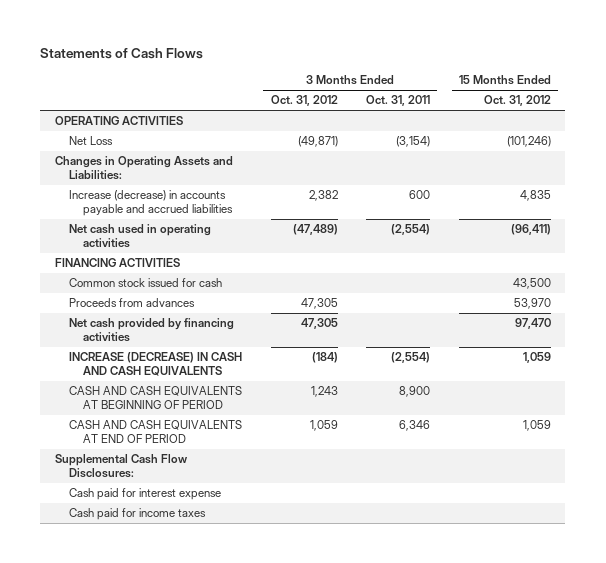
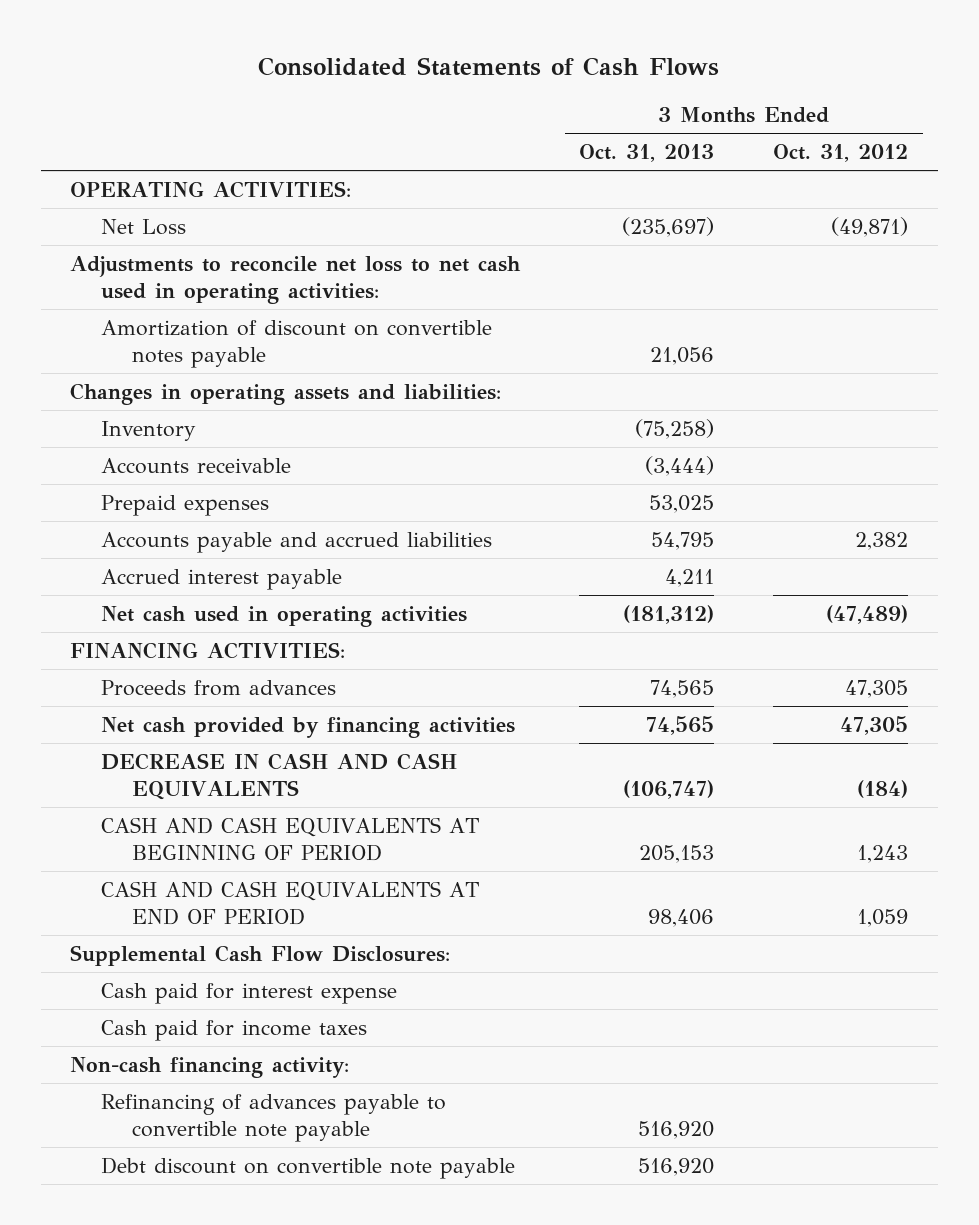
- Statements of Cash Flows
+ Consolidated Statements of Cash Flows
- | 3 Months Ended Oct. 31, 2012 | 3 Months Ended Oct. 31, 2011 | 15 Months Ended Oct. 31, 2012
+ | 3 Months Ended Oct. 31, 2013 | 3 Months Ended Oct. 31, 2012
- OPERATING ACTIVITIES
+ OPERATING ACTIVITIES:
- Changes in Operating Assets and Liabilities:
- Increase (decrease) in accounts payable and accrued liabilities | 2,382 | 600 | 4,835
+ Adjustments to reconcile net loss to net cash used in operating activities:
+ Amortization of discount on convertible notes payable | 21,056 |
+ Changes in operating assets and liabilities:
+ Inventory | (75,258) |
+ Accounts receivable | (3,444) |
+ Prepaid expenses | 53,025 |
+ Accounts payable and accrued liabilities | 54,795 | 2,382
+ Accrued interest payable | 4,211 |
- FINANCING ACTIVITIES
- Common stock issued for cash | | | 43,500
+ FINANCING ACTIVITIES:
- INCREASE (DECREASE) IN CASH AND CASH EQUIVALENTS | (184) | (2,554) | 1,059
+ DECREASE IN CASH AND CASH EQUIVALENTS | (106,747) | (184)
+ Non-cash financing activity:
+ Refinancing of advances payable to convertible note payable | 516,920 |
+ Debt discount on convertible note payable | 516,920 |

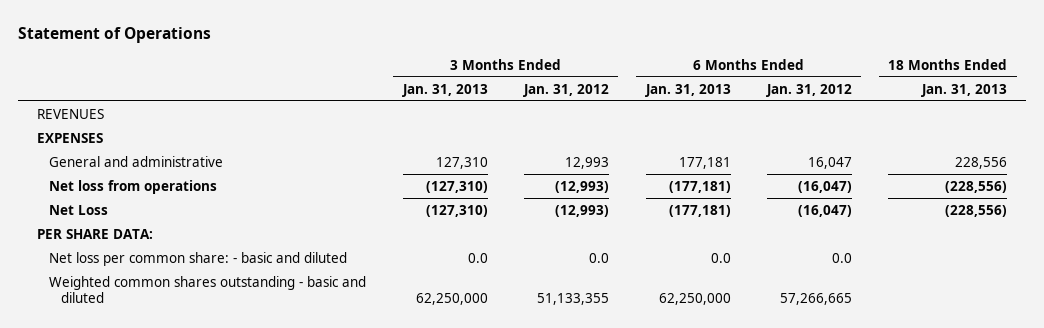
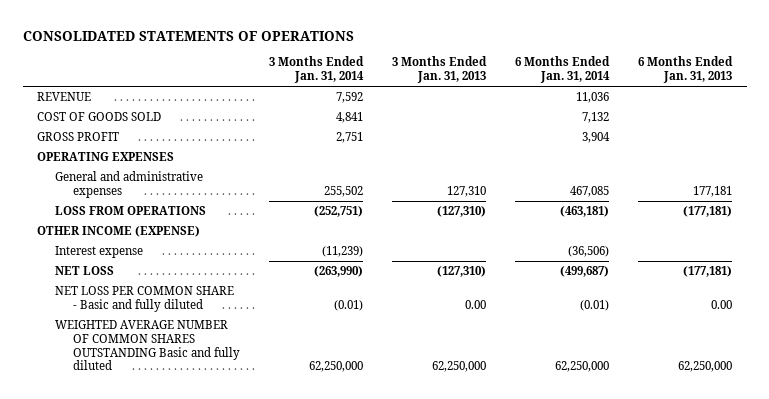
- Statement of Operations
+ CONSOLIDATED STATEMENTS OF OPERATIONS
- | 3 Months Ended Jan. 31, 2013 | 3 Months Ended Jan. 31, 2012 | 6 Months Ended Jan. 31, 2013 | 6 Months Ended Jan. 31, 2012 | 18 Months Ended Jan. 31, 2013
+ | 3 Months Ended Jan. 31, 2014 | 3 Months Ended Jan. 31, 2013 | 6 Months Ended Jan. 31, 2014 | 6 Months Ended Jan. 31, 2013
- REVENUES
- EXPENSES
- General and administrative | 127,310 | 12,993 | 177,181 | 16,047 | 228,556
- Net loss from operations | (127,310) | (12,993) | (177,181) | (16,047) | (228,556)
- Net Loss | (127,310) | (12,993) | (177,181) | (16,047) | (228,556)
- PER SHARE DATA:
- Net loss per common share: - basic and diluted | 0.0 | 0.0 | 0.0 | 0.0 |
- Weighted common shares outstanding - basic and diluted | 62,250,000 | 51,133,355 | 62,250,000 | 57,266,665 |
+ REVENUE | 7,592 | | 11,036 |
+ COST OF GOODS SOLD | 4,841 | | 7,132 |
+ GROSS PROFIT | 2,751 | | 3,904 |
+ OPERATING EXPENSES
+ General and administrative expenses | 255,502 | 127,310 | 467,085 | 177,181
+ LOSS FROM OPERATIONS | (252,751) | (127,310) | (463,181) | (177,181)
+ OTHER INCOME (EXPENSE)
+ Interest expense | (11,239) | | (36,506) |
+ NET LOSS | (263,990) | (127,310) | (499,687) | (177,181)
+ NET LOSS PER COMMON SHARE - Basic and fully diluted | (0.01) | 0.00 | (0.01) | 0.00
+ WEIGHTED AVERAGE NUMBER OF COMMON SHARES OUTSTANDING Basic and fully diluted | 62,250,000 | 62,250,000 | 62,250,000 | 62,250,000

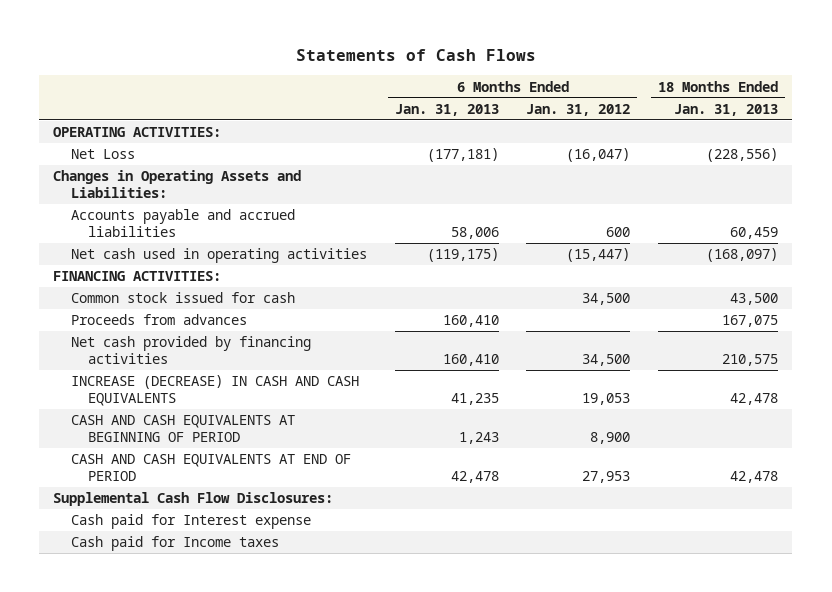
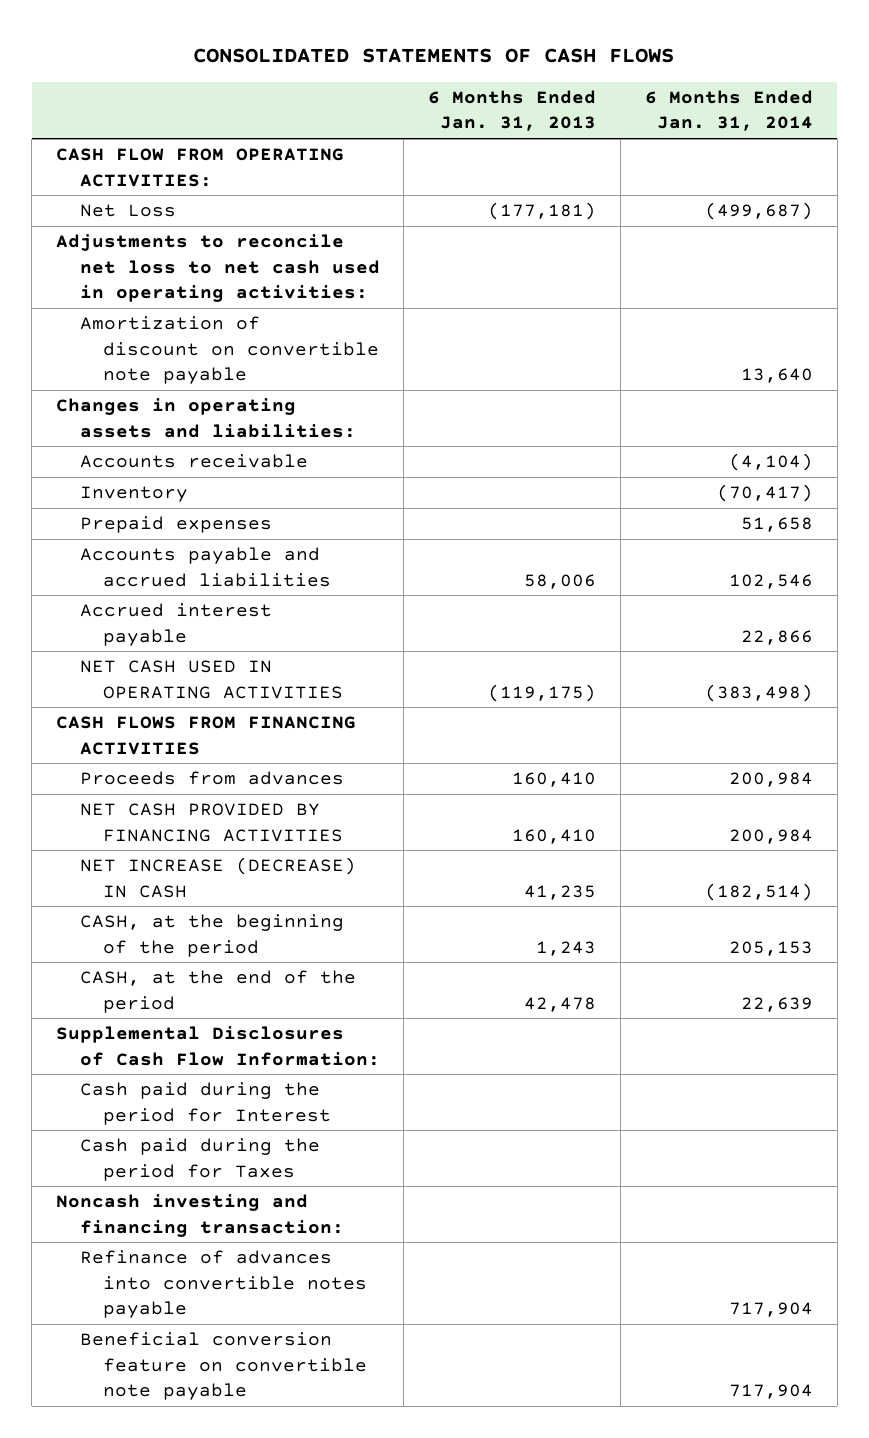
- Statements of Cash Flows
+ CONSOLIDATED STATEMENTS OF CASH FLOWS
- | 6 Months Ended Jan. 31, 2013 | 6 Months Ended Jan. 31, 2012 | 18 Months Ended Jan. 31, 2013
+ | 6 Months Ended Jan. 31, 2013 | 6 Months Ended Jan. 31, 2014
- OPERATING ACTIVITIES:
+ CASH FLOW FROM OPERATING ACTIVITIES:
- Changes in Operating Assets and Liabilities:
+ Adjustments to reconcile net loss to net cash used in operating activities:
+ Amortization of discount on convertible note payable | | 13,640
+ Changes in operating assets and liabilities:
+ Accounts receivable | | (4,104)
+ Inventory | | (70,417)
+ Prepaid expenses | | 51,658
- Net cash used in operating activities | (119,175) | (15,447) | (168,097)
- FINANCING ACTIVITIES:
- Common stock issued for cash | | 34,500 | 43,500
+ Accrued interest payable | | 22,866
+ NET CASH USED IN OPERATING ACTIVITIES | (119,175) | (383,498)
+ CASH FLOWS FROM FINANCING ACTIVITIES
- Net cash provided by financing activities | 160,410 | 34,500 | 210,575
- INCREASE (DECREASE) IN CASH AND CASH EQUIVALENTS | 41,235 | 19,053 | 42,478
- CASH AND CASH EQUIVALENTS AT BEGINNING OF PERIOD | 1,243 | 8,900 |
- CASH AND CASH EQUIVALENTS AT END OF PERIOD | 42,478 | 27,953 | 42,478
- Supplemental Cash Flow Disclosures:
- Cash paid for Interest expense
- Cash paid for Income taxes
+ NET CASH PROVIDED BY FINANCING ACTIVITIES | 160,410 | 200,984
+ NET INCREASE (DECREASE) IN CASH | 41,235 | (182,514)
+ CASH, at the beginning of the period | 1,243 | 205,153
+ CASH, at the end of the period | 42,478 | 22,639
+ Supplemental Disclosures of Cash Flow Information:
+ Cash paid during the period for Interest
+ Cash paid during the period for Taxes
+ Noncash investing and financing transaction:
+ Refinance of advances into convertible notes payable | | 717,904
+ Beneficial conversion feature on convertible note payable | | 717,904

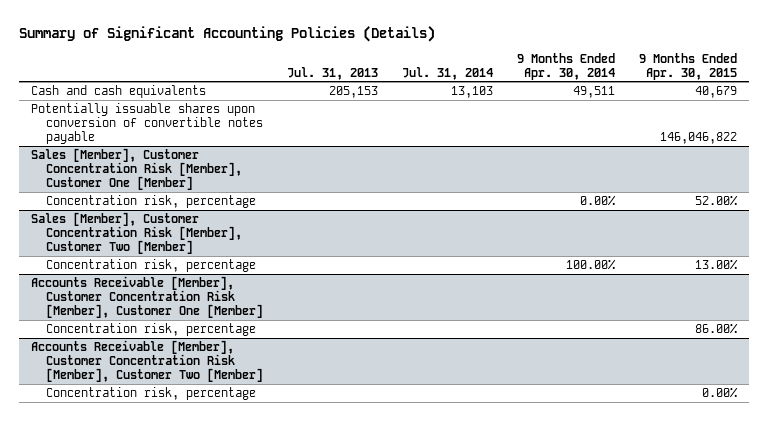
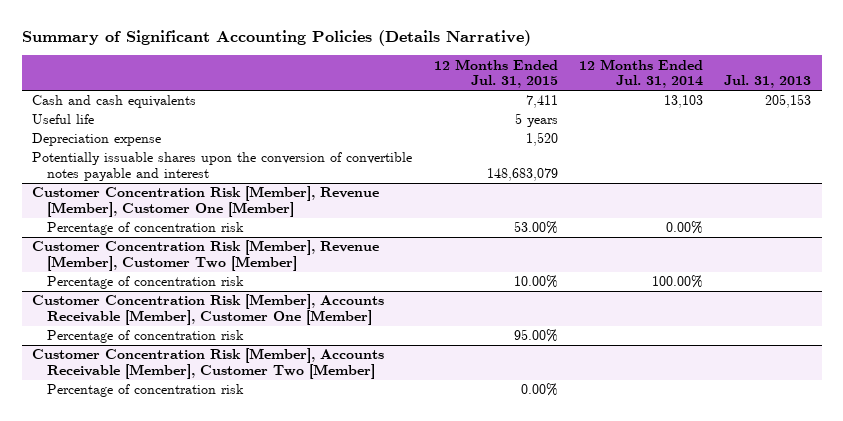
- Summary of Significant Accounting Policies (Details)
+ Summary of Significant Accounting Policies (Details Narrative)
- | Jul. 31, 2013 | Jul. 31, 2014 | 9 Months Ended Apr. 30, 2014 | 9 Months Ended Apr. 30, 2015
+ | 12 Months Ended Jul. 31, 2015 | 12 Months Ended Jul. 31, 2014 | Jul. 31, 2013
- Potentially issuable shares upon conversion of convertible notes payable | | | | 146,046,822
- Sales [Member], Customer Concentration Risk [Member], Customer One [Member]
- Concentration risk, percentage | | | 0.00% | 52.00%
- Sales [Member], Customer Concentration Risk [Member], Customer Two [Member]
- Concentration risk, percentage | | | 100.00% | 13.00%
- Accounts Receivable [Member], Customer Concentration Risk [Member], Customer One [Member]
- Concentration risk, percentage | | | | 86.00%
- Accounts Receivable [Member], Customer Concentration Risk [Member], Customer Two [Member]
- Concentration risk, percentage | | | | 0.00%
+ Useful life | 5 years | |
+ Depreciation expense | 1,520 | |
+ Potentially issuable shares upon the conversion of convertible notes payable and interest | 148,683,079 | |
+ Customer Concentration Risk [Member], Revenue [Member], Customer One [Member]
+ Percentage of concentration risk | 53.00% | 0.00% |
+ Customer Concentration Risk [Member], Revenue [Member], Customer Two [Member]
+ Percentage of concentration risk | 10.00% | 100.00% |
+ Customer Concentration Risk [Member], Accounts Receivable [Member], Customer One [Member]
+ Percentage of concentration risk | 95.00% | |
+ Customer Concentration Risk [Member], Accounts Receivable [Member], Customer Two [Member]
+ Percentage of concentration risk | 0.00% | |

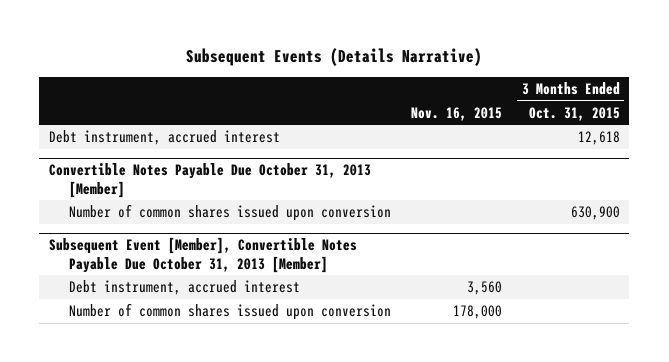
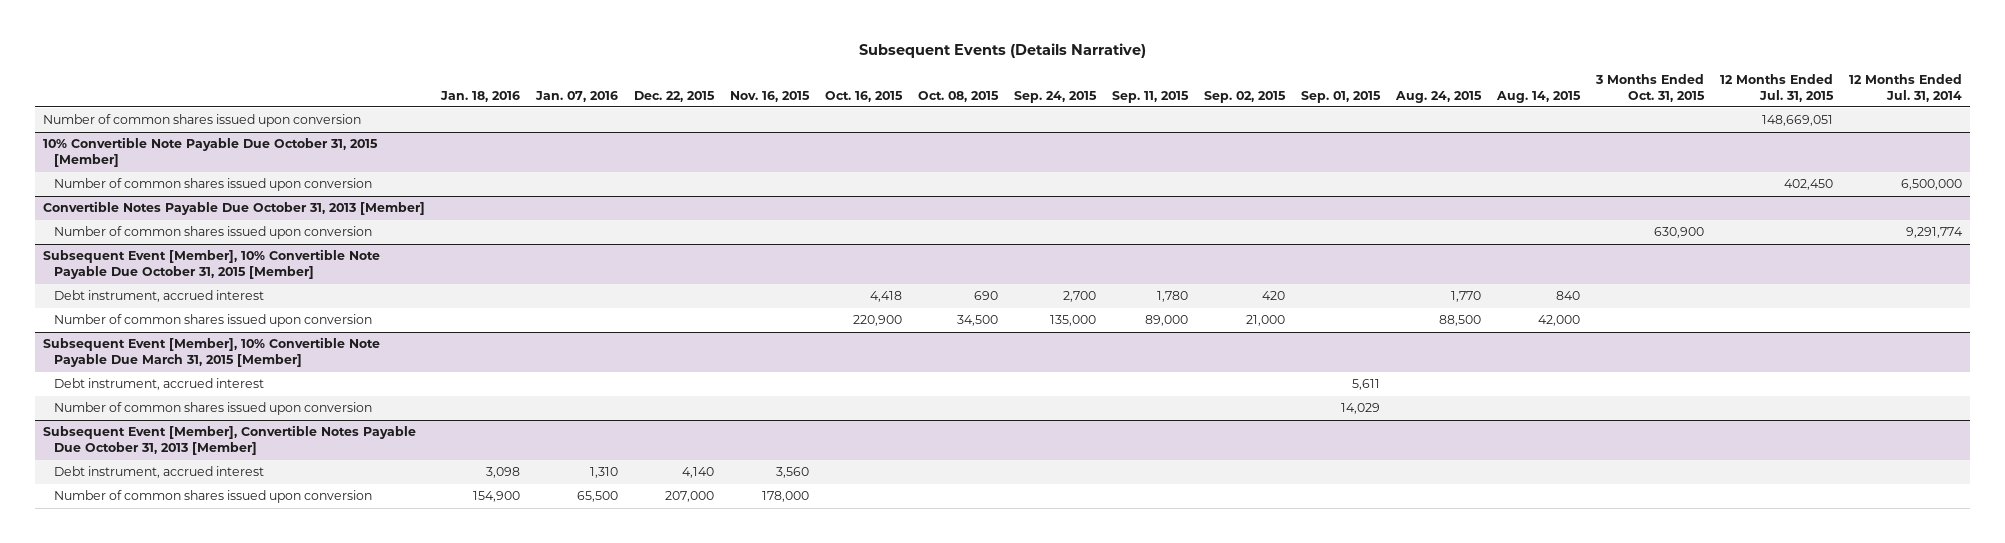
- | Nov. 16, 2015 | 3 Months Ended Oct. 31, 2015
+ | Jan. 18, 2016 | Jan. 07, 2016 | Dec. 22, 2015 | Nov. 16, 2015 | Oct. 16, 2015 | Oct. 08, 2015 | Sep. 24, 2015 | Sep. 11, 2015 | Sep. 02, 2015 | Sep. 01, 2015 | Aug. 24, 2015 | Aug. 14, 2015 | 3 Months Ended Oct. 31, 2015 | 12 Months Ended Jul. 31, 2015 | 12 Months Ended Jul. 31, 2014
- Debt instrument, accrued interest | | 12,618
+ Number of common shares issued upon conversion | | | | | | | | | | | | | | 148,669,051 |
+ 10% Convertible Note Payable Due October 31, 2015 [Member]
+ Number of common shares issued upon conversion | | | | | | | | | | | | | | 402,450 | 6,500,000
+ Subsequent Event [Member], 10% Convertible Note Payable Due October 31, 2015 [Member]
+ Debt instrument, accrued interest | | | | | 4,418 | 690 | 2,700 | 1,780 | 420 | | 1,770 | 840 | | |
+ Number of common shares issued upon conversion | | | | | 220,900 | 34,500 | 135,000 | 89,000 | 21,000 | | 88,500 | 42,000 | | |
+ Subsequent Event [Member], 10% Convertible Note Payable Due March 31, 2015 [Member]
+ Debt instrument, accrued interest | | | | | | | | | | 5,611 | | | | |
+ Number of common shares issued upon conversion | | | | | | | | | | 14,029 | | | | |

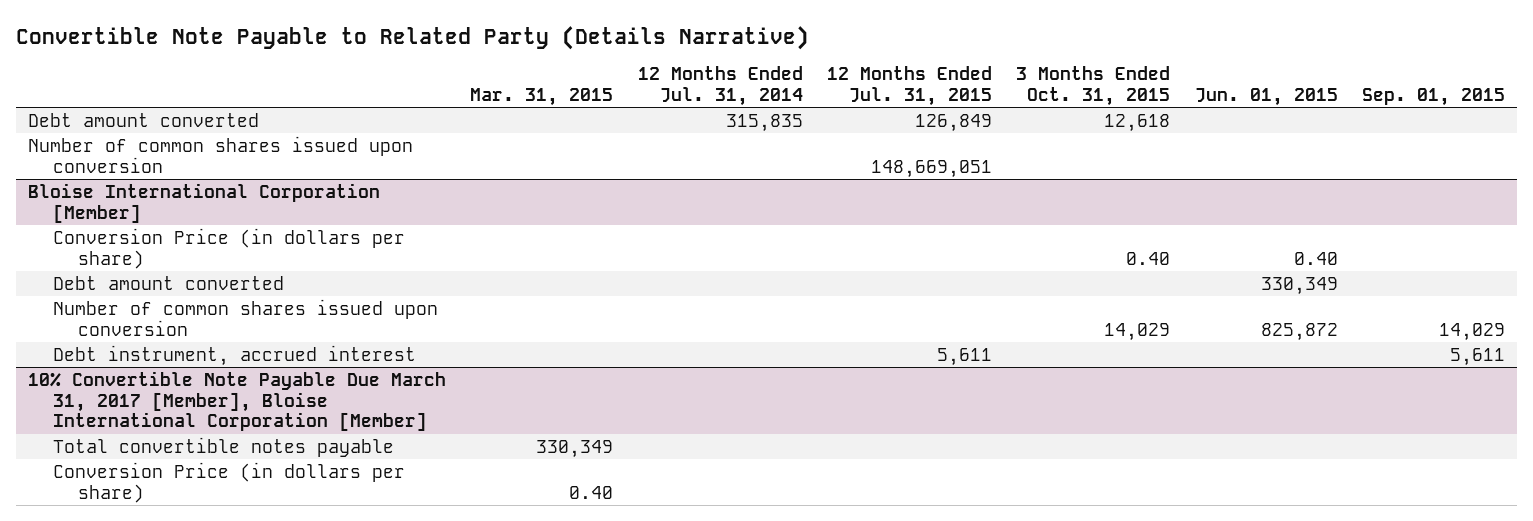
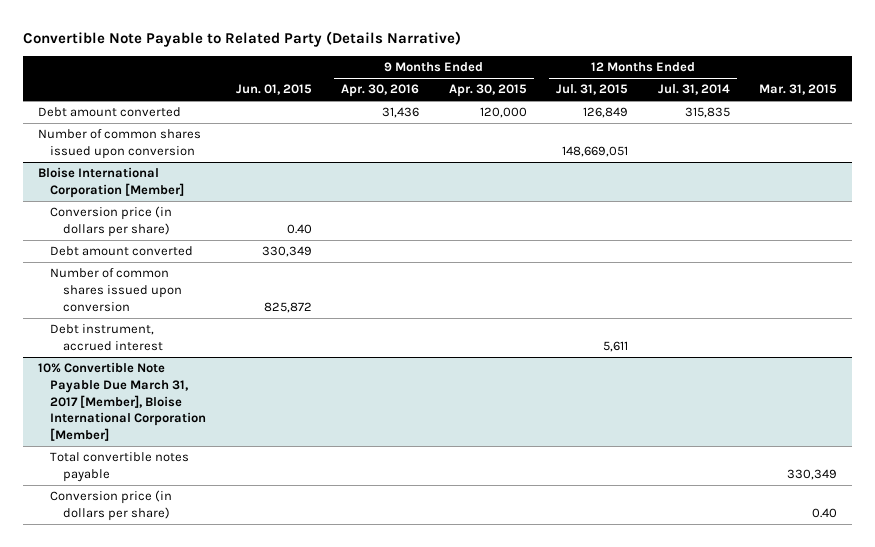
- | Mar. 31, 2015 | 12 Months Ended Jul. 31, 2014 | 12 Months Ended Jul. 31, 2015 | 3 Months Ended Oct. 31, 2015 | Jun. 01, 2015 | Sep. 01, 2015
+ | Jun. 01, 2015 | 9 Months Ended Apr. 30, 2016 | 9 Months Ended Apr. 30, 2015 | 12 Months Ended Jul. 31, 2015 | 12 Months Ended Jul. 31, 2014 | Mar. 31, 2015
@ Bloise International Corporation [Member]
- Conversion Price (in dollars per share) | | | | 0.40 | 0.40 |
+ Conversion price (in dollars per share) | 0.40 | | | | |
@ 10% Convertible Note Payable Due March 31, 2017 [Member], Bloise International Corporation [Member]
- Conversion Price (in dollars per share) | 0.40 | | | | |
+ Conversion price (in dollars per share) | | | | | | 0.40

